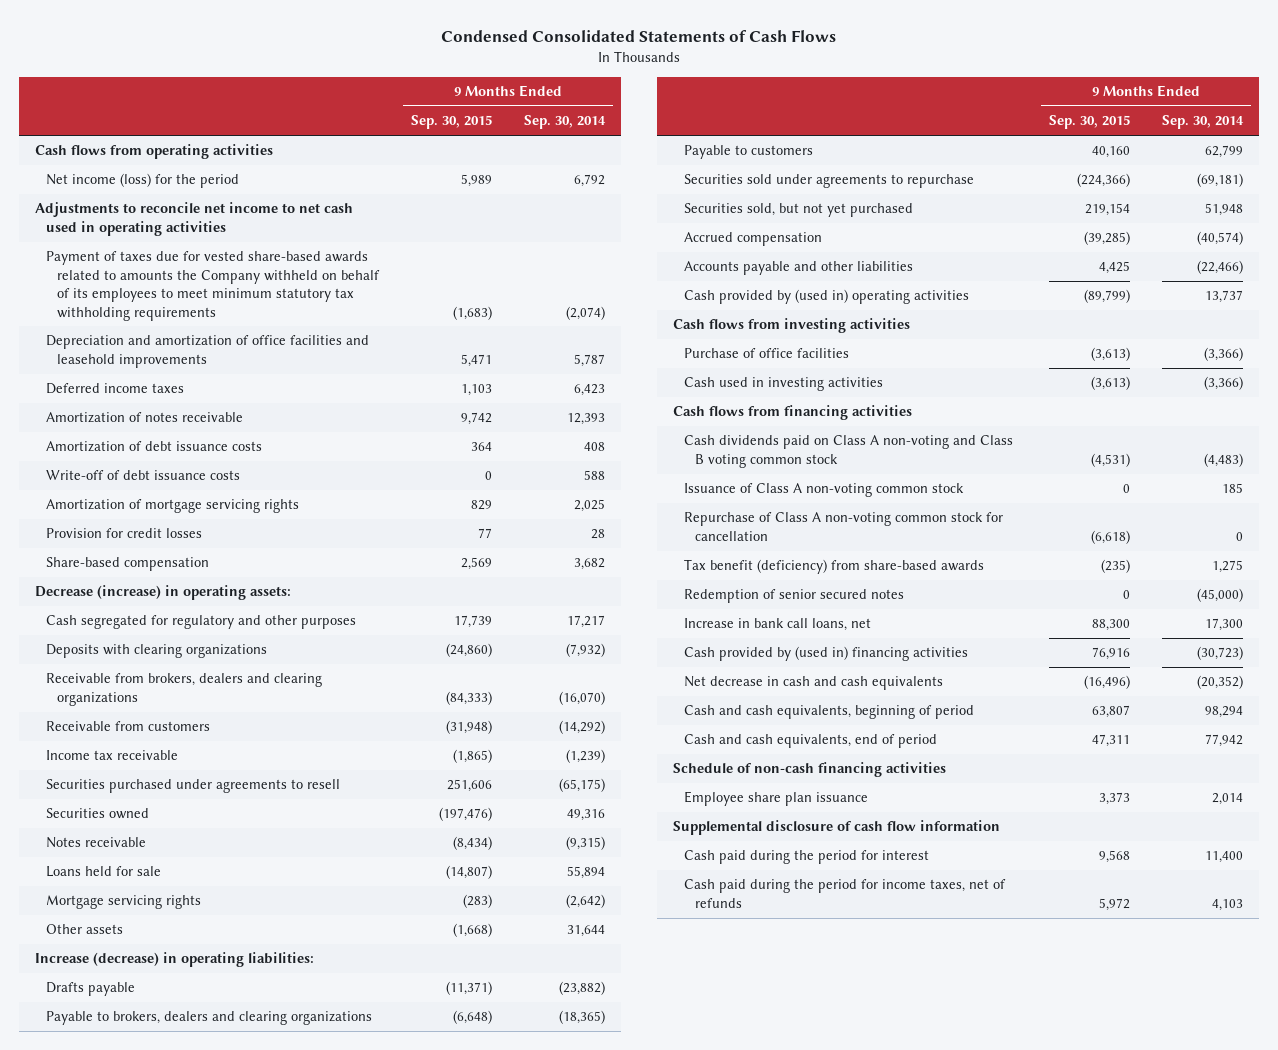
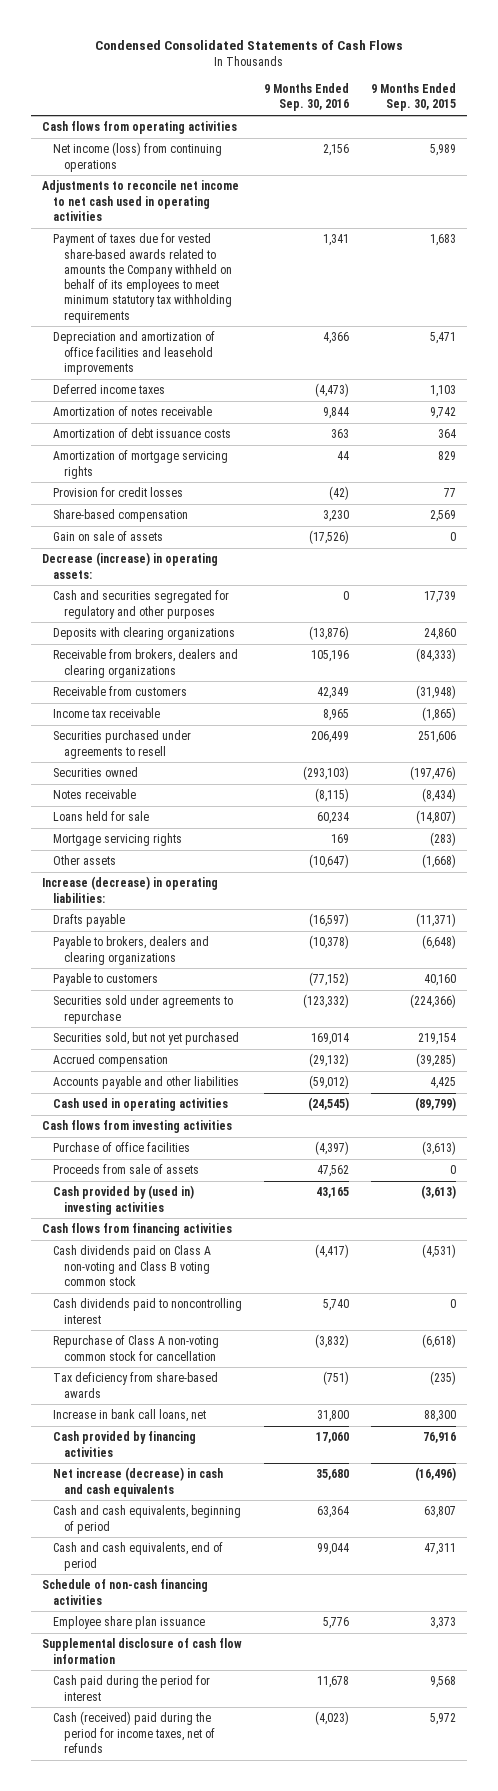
- | 9 Months Ended Sep. 30, 2015 | 9 Months Ended Sep. 30, 2014
+ | 9 Months Ended Sep. 30, 2016 | 9 Months Ended Sep. 30, 2015
- Net income (loss) for the period | 5,989 | 6,792
+ Net income (loss) from continuing operations | 2,156 | 5,989
- Payment of taxes due for vested share-based awards related to amounts the Company withheld on behalf of its employees to meet minimum statutory tax withholding requirements | (1,683) | (2,074)
+ Payment of taxes due for vested share-based awards related to amounts the Company withheld on behalf of its employees to meet minimum statutory tax withholding requirements | 1,341 | 1,683
- Write-off of debt issuance costs | 0 | 588
+ Gain on sale of assets | (17,526) | 0
- Cash segregated for regulatory and other purposes | 17,739 | 17,217
- Deposits with clearing organizations | (24,860) | (7,932)
+ Cash and securities segregated for regulatory and other purposes | 0 | 17,739
+ Deposits with clearing organizations | (13,876) | 24,860
- Cash provided by (used in) operating activities | (89,799) | 13,737
+ Cash used in operating activities | (24,545) | (89,799)
- Cash used in investing activities | (3,613) | (3,366)
+ Proceeds from sale of assets | 47,562 | 0
+ Cash provided by (used in) investing activities | 43,165 | (3,613)
- Issuance of Class A non-voting common stock | 0 | 185
+ Cash dividends paid to noncontrolling interest | 5,740 | 0
- Tax benefit (deficiency) from share-based awards | (235) | 1,275
- Redemption of senior secured notes | 0 | (45,000)
+ Tax deficiency from share-based awards | (751) | (235)
- Cash provided by (used in) financing activities | 76,916 | (30,723)
- Net decrease in cash and cash equivalents | (16,496) | (20,352)
+ Cash provided by financing activities | 17,060 | 76,916
+ Net increase (decrease) in cash and cash equivalents | 35,680 | (16,496)
- Cash paid during the period for income taxes, net of refunds | 5,972 | 4,103
+ Cash (received) paid during the period for income taxes, net of refunds | (4,023) | 5,972

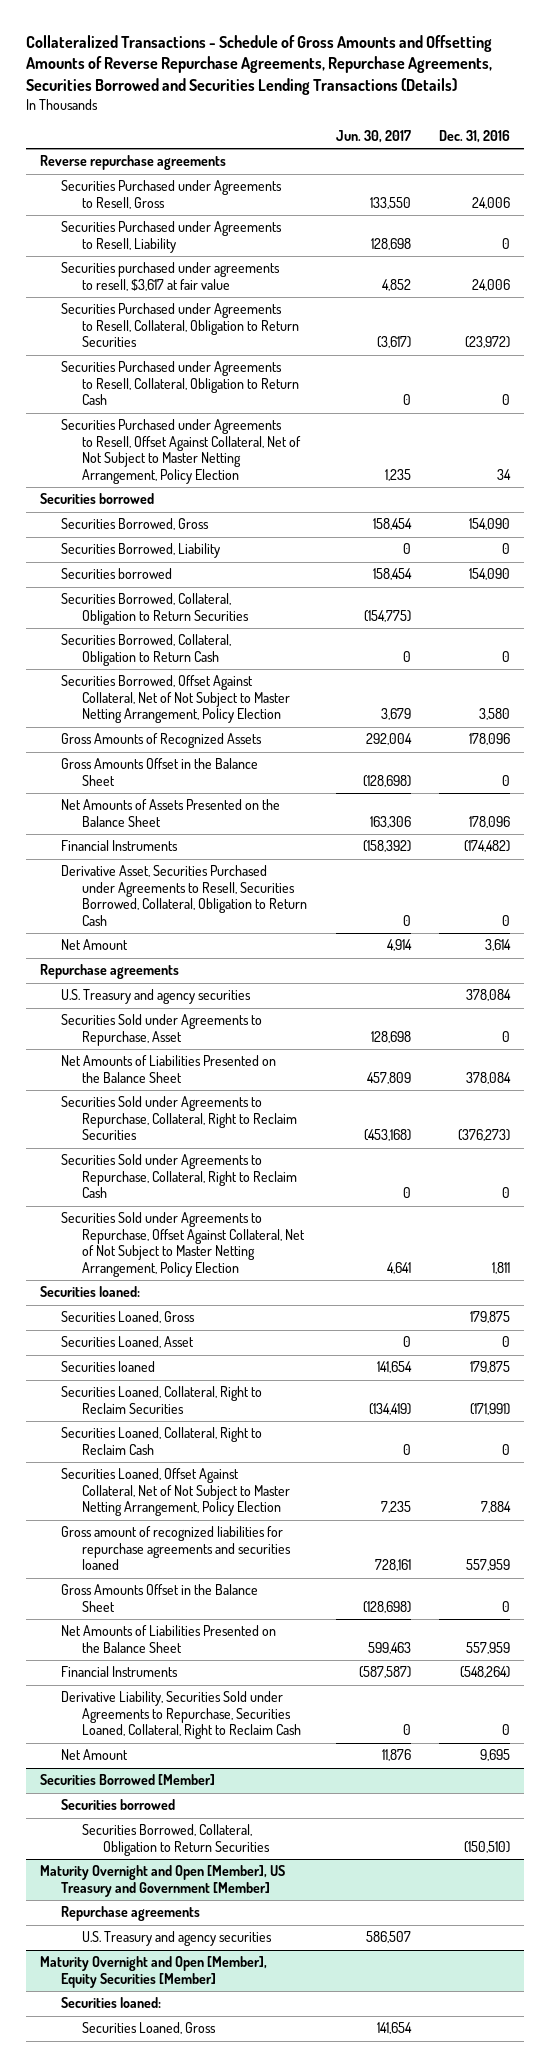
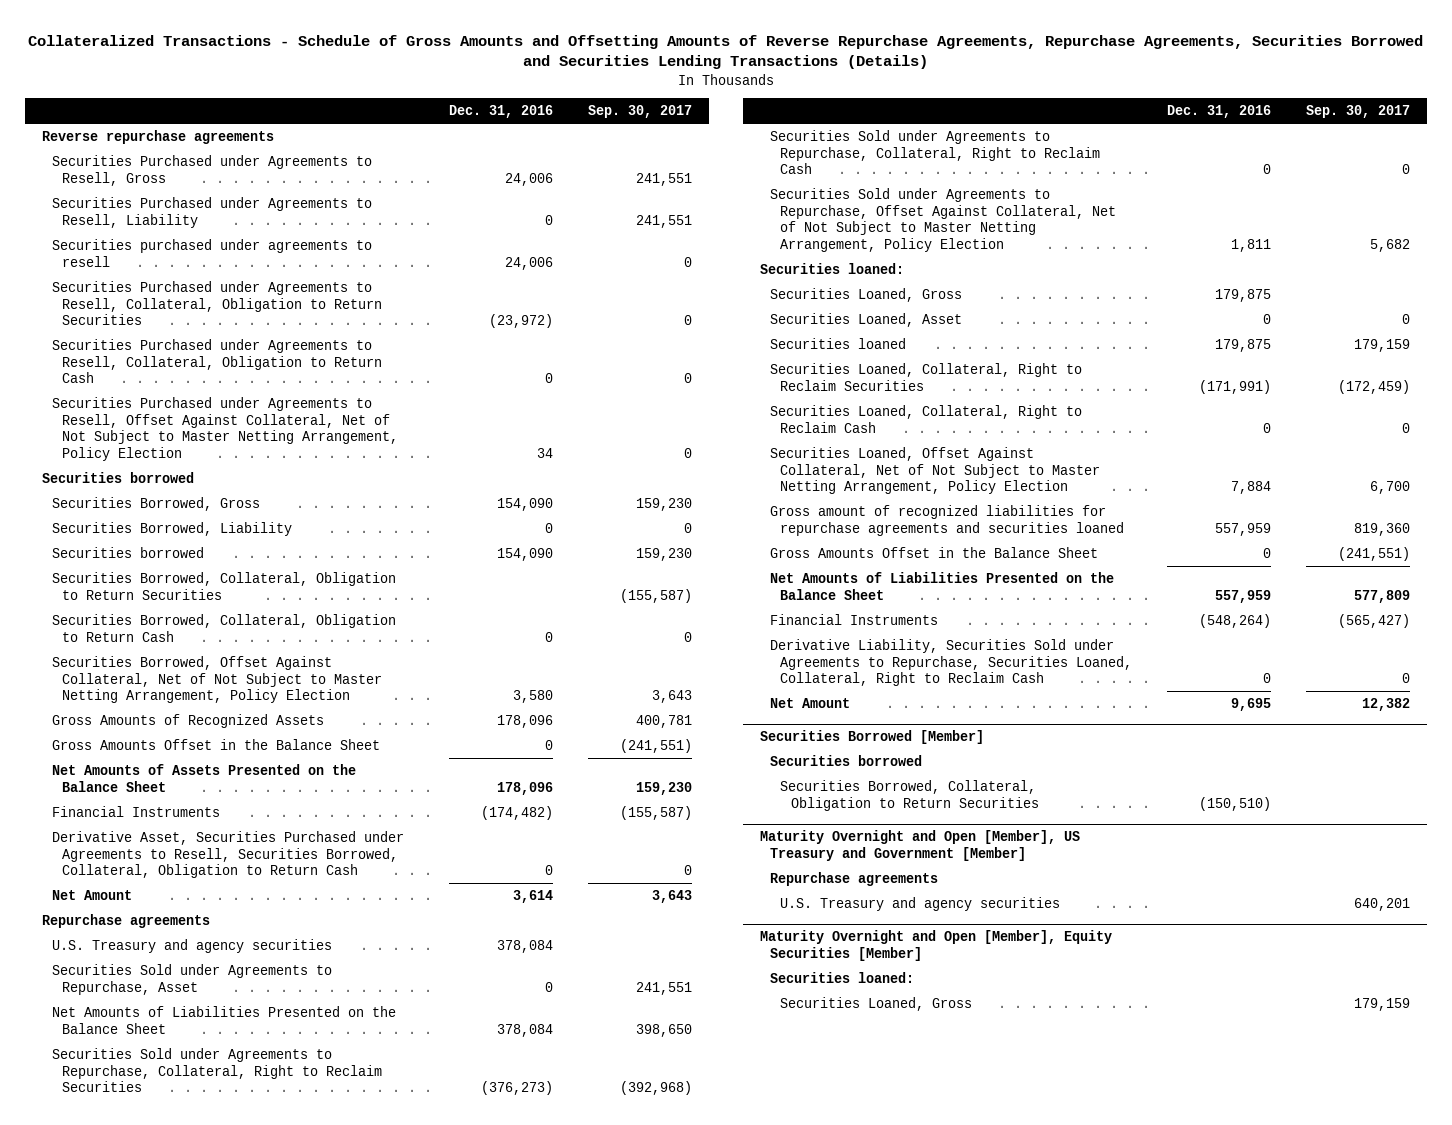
- | Jun. 30, 2017 | Dec. 31, 2016
+ | Dec. 31, 2016 | Sep. 30, 2017
- Securities purchased under agreements to resell, $3,617 at fair value | 4,852 | 24,006
+ Securities purchased under agreements to resell | 24,006 | 0

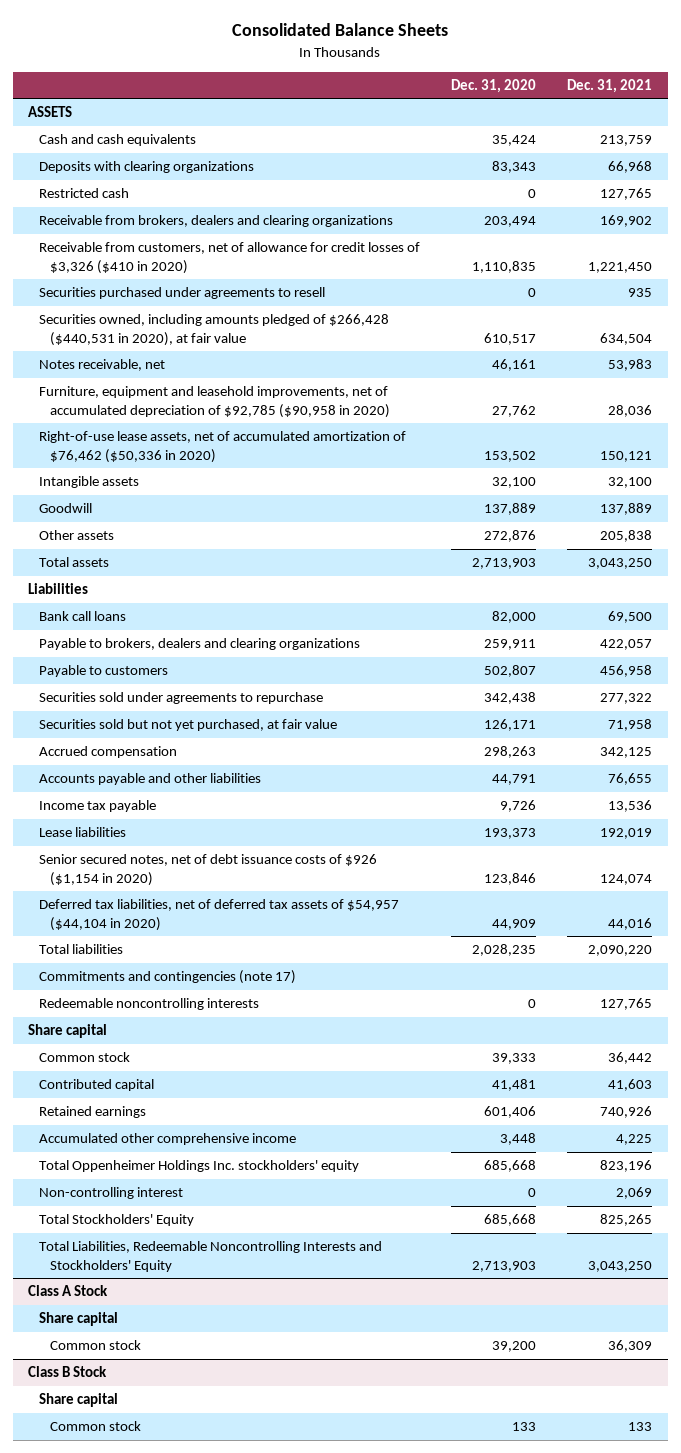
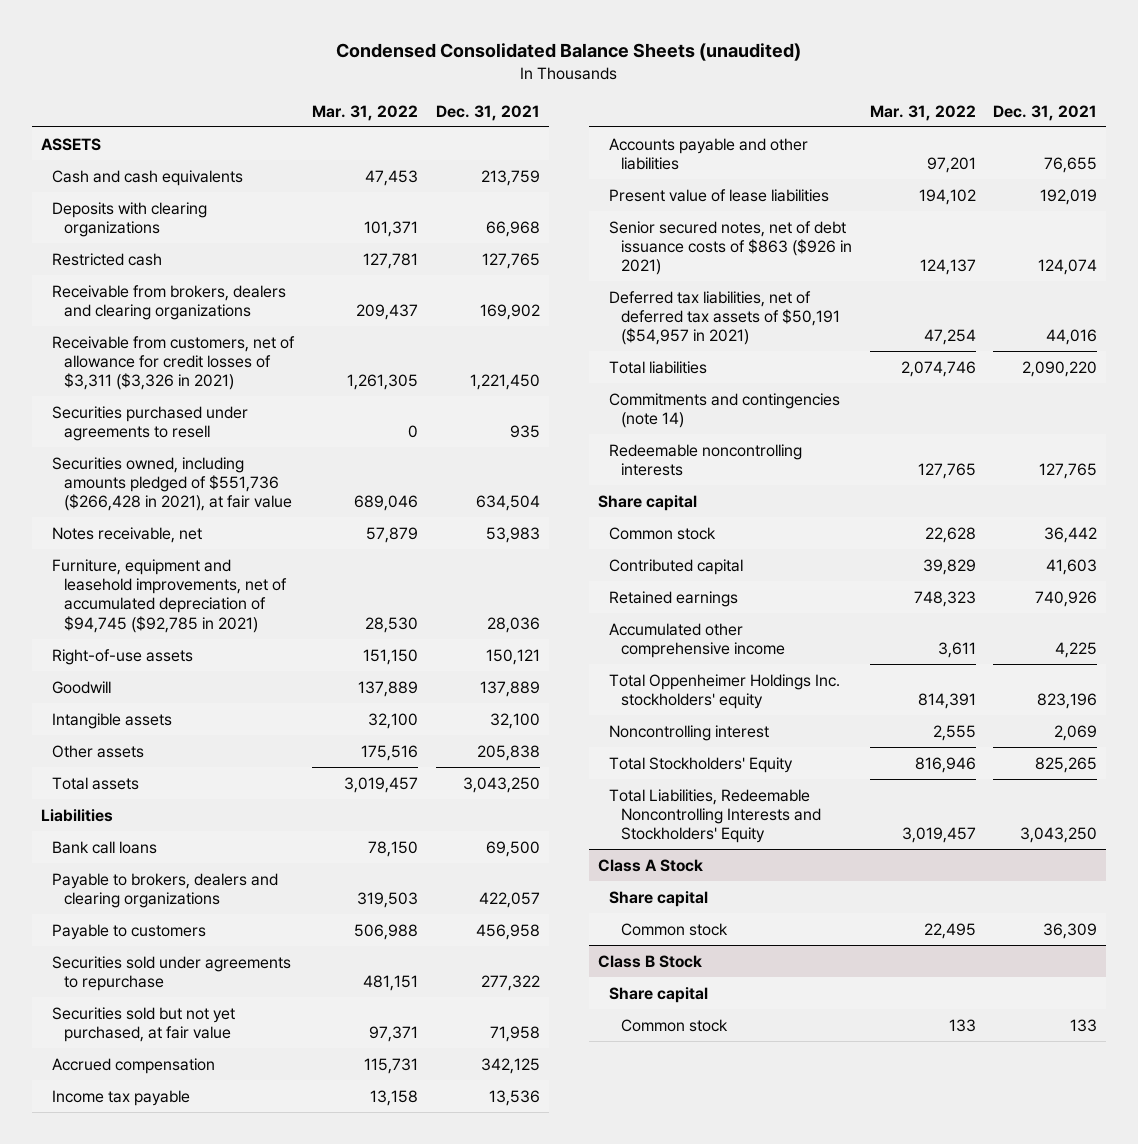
- Consolidated Balance Sheets
+ Condensed Consolidated Balance Sheets (unaudited)
- | Dec. 31, 2020 | Dec. 31, 2021
+ | Mar. 31, 2022 | Dec. 31, 2021
- Receivable from customers, net of allowance for credit losses of $3,326 ($410 in 2020) | 1,110,835 | 1,221,450
+ Receivable from customers, net of allowance for credit losses of $3,311 ($3,326 in 2021) | 1,261,305 | 1,221,450
- Securities owned, including amounts pledged of $266,428 ($440,531 in 2020), at fair value | 610,517 | 634,504
+ Securities owned, including amounts pledged of $551,736 ($266,428 in 2021), at fair value | 689,046 | 634,504
- Furniture, equipment and leasehold improvements, net of accumulated depreciation of $92,785 ($90,958 in 2020) | 27,762 | 28,036
- Right-of-use lease assets, net of accumulated amortization of $76,462 ($50,336 in 2020) | 153,502 | 150,121
+ Furniture, equipment and leasehold improvements, net of accumulated depreciation of $94,745 ($92,785 in 2021) | 28,530 | 28,036
+ Right-of-use assets | 151,150 | 150,121
moved down: Intangible assets | 32,100 | 32,100
- Lease liabilities | 193,373 | 192,019
- Senior secured notes, net of debt issuance costs of $926 ($1,154 in 2020) | 123,846 | 124,074
- Deferred tax liabilities, net of deferred tax assets of $54,957 ($44,104 in 2020) | 44,909 | 44,016
moved down: Accounts payable and other liabilities | 97,201 | 76,655
+ Present value of lease liabilities | 194,102 | 192,019
+ Senior secured notes, net of debt issuance costs of $863 ($926 in 2021) | 124,137 | 124,074
+ Deferred tax liabilities, net of deferred tax assets of $50,191 ($54,957 in 2021) | 47,254 | 44,016
- Commitments and contingencies (note 17)
+ Commitments and contingencies (note 14)
- Non-controlling interest | 0 | 2,069
+ Noncontrolling interest | 2,555 | 2,069

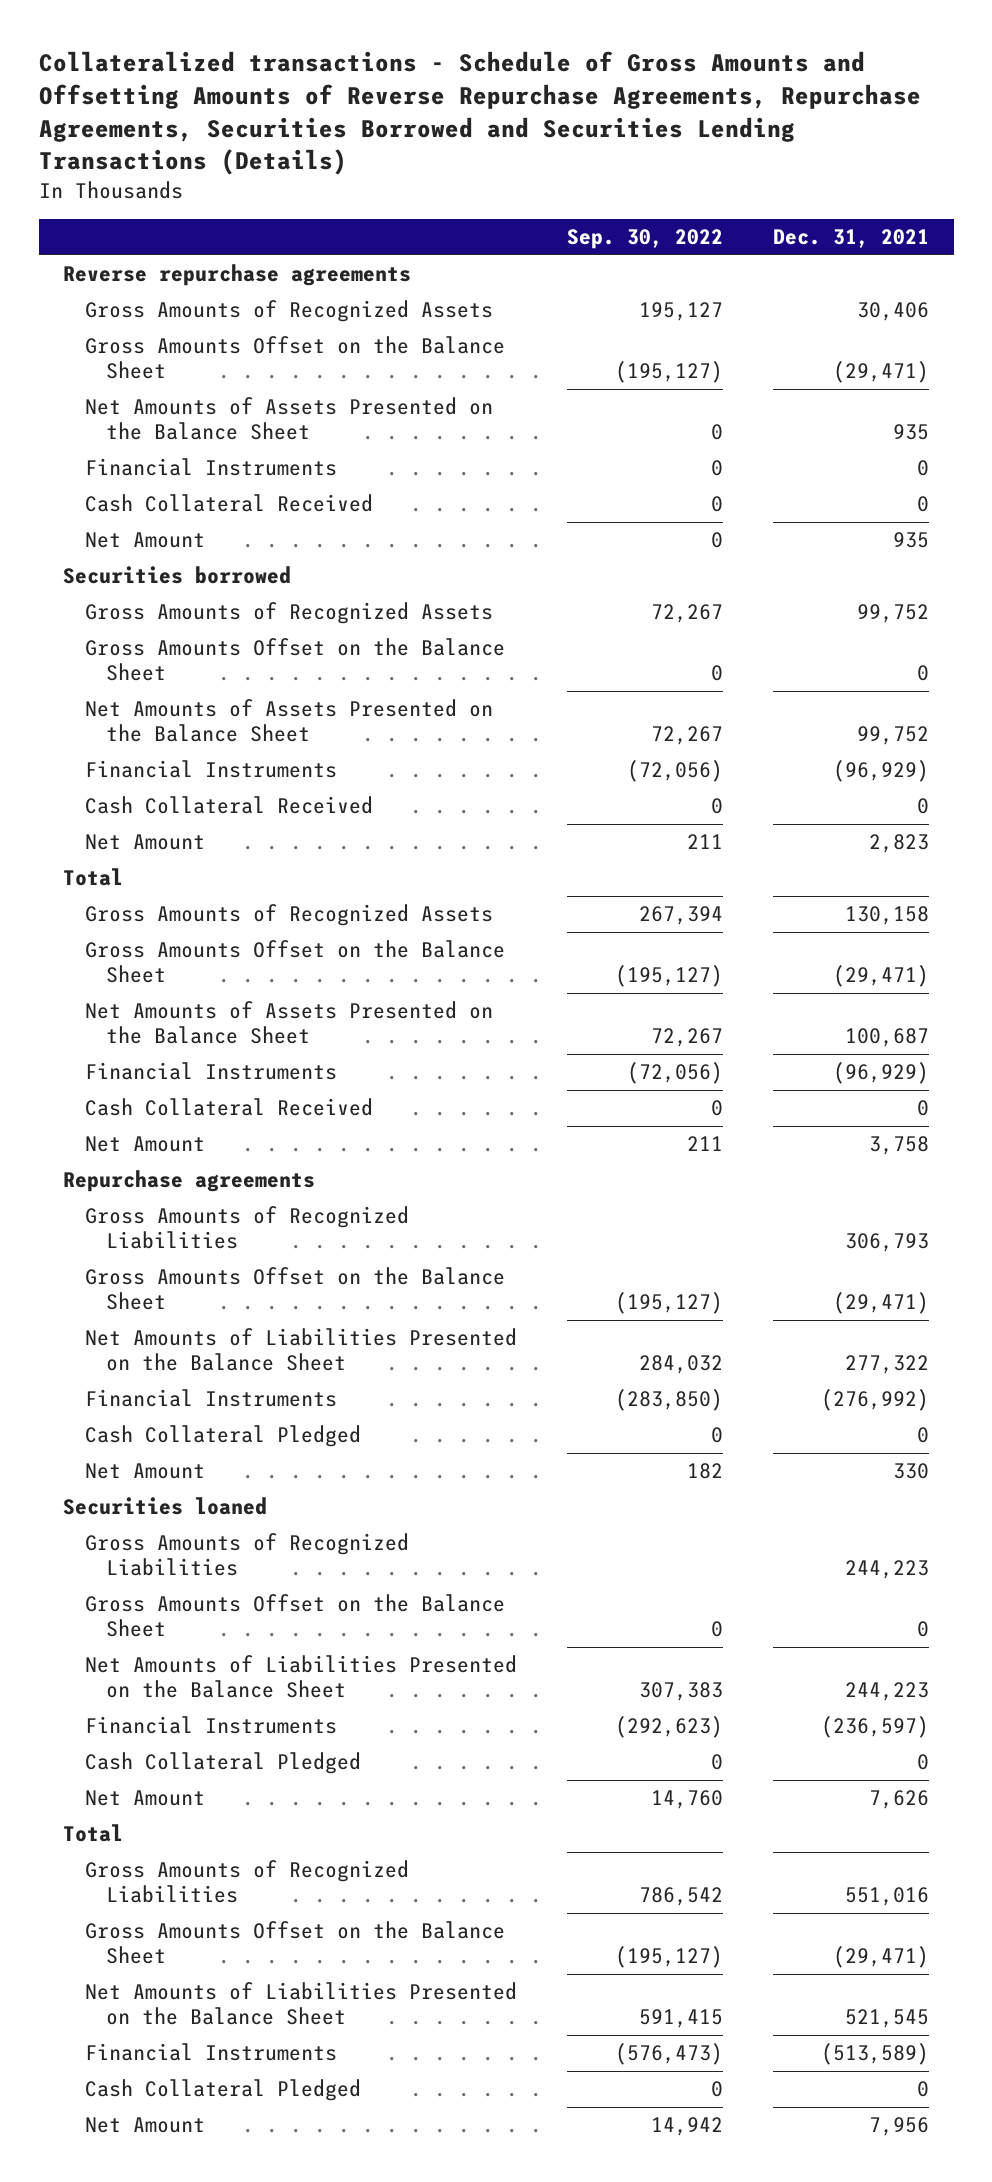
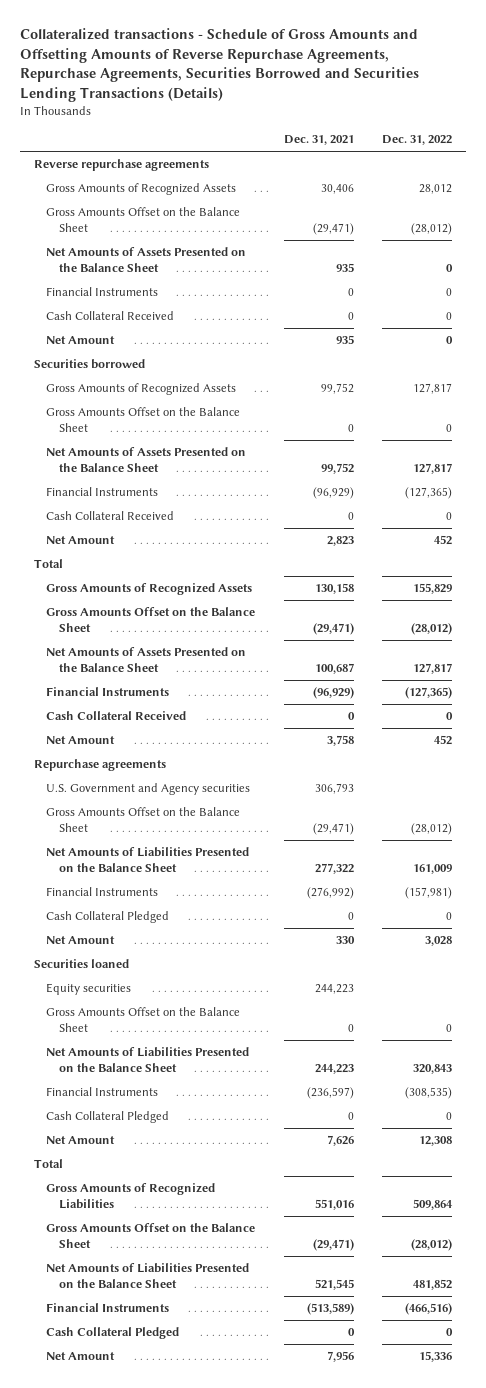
- | Sep. 30, 2022 | Dec. 31, 2021
+ | Dec. 31, 2021 | Dec. 31, 2022
- Gross Amounts of Recognized Liabilities | | 306,793
+ U.S. Government and Agency securities | 306,793 |
- Gross Amounts of Recognized Liabilities | | 244,223
+ Equity securities | 244,223 |

